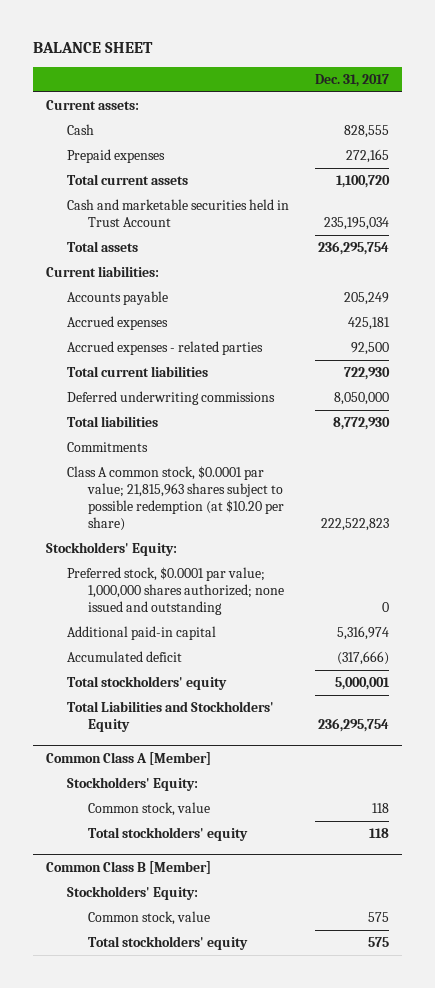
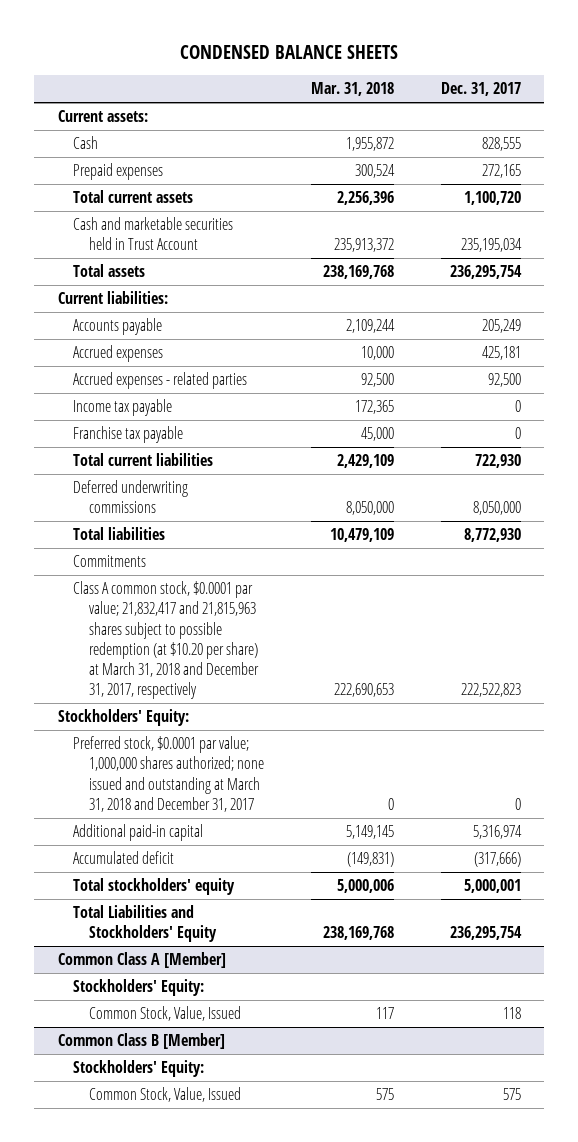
- BALANCE SHEET
+ CONDENSED BALANCE SHEETS
- | Dec. 31, 2017
+ | Mar. 31, 2018 | Dec. 31, 2017
+ Income tax payable | 172,365 | 0
+ Franchise tax payable | 45,000 | 0
- Class A common stock, $0.0001 par value; 21,815,963 shares subject to possible redemption (at $10.20 per share) | 222,522,823
+ Class A common stock, $0.0001 par value; 21,832,417 and 21,815,963 shares subject to possible redemption (at $10.20 per share) at March 31, 2018 and December 31, 2017, respectively | 222,690,653 | 222,522,823
- Preferred stock, $0.0001 par value; 1,000,000 shares authorized; none issued and outstanding | 0
+ Preferred stock, $0.0001 par value; 1,000,000 shares authorized; none issued and outstanding at March 31, 2018 and December 31, 2017 | 0 | 0
@ Common Class A [Member]
- Common stock, value | 118
- Total stockholders' equity | 118
+ Common Stock, Value, Issued | 117 | 118
@ Common Class B [Member]
- Common stock, value | 575
- Total stockholders' equity | 575
+ Common Stock, Value, Issued | 575 | 575

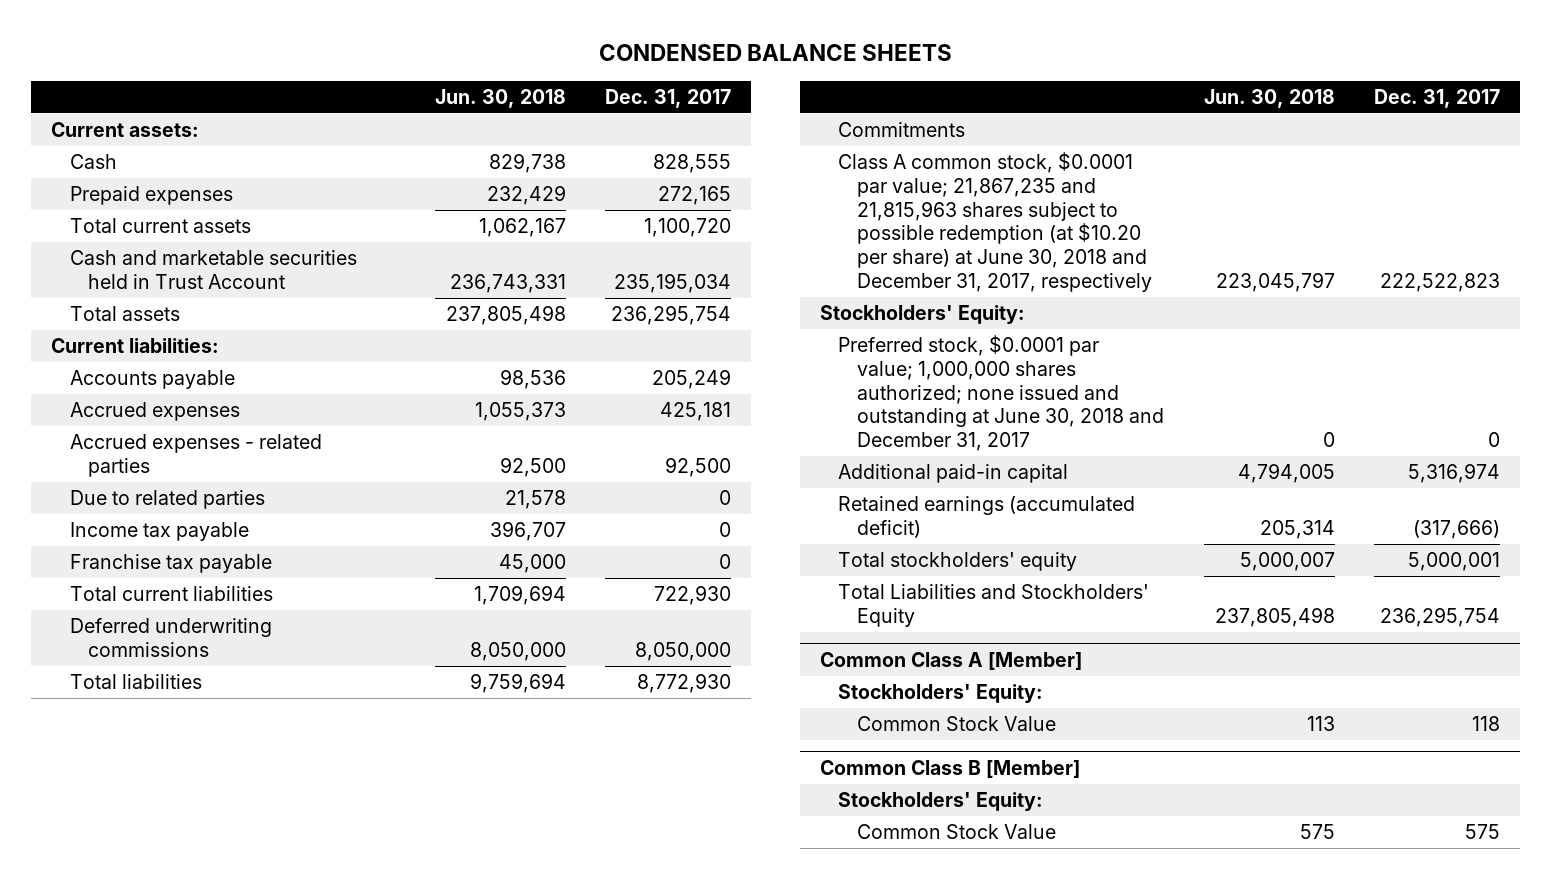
- | Mar. 31, 2018 | Dec. 31, 2017
+ | Jun. 30, 2018 | Dec. 31, 2017
+ Due to related parties | 21,578 | 0
- Class A common stock, $0.0001 par value; 21,832,417 and 21,815,963 shares subject to possible redemption (at $10.20 per share) at March 31, 2018 and December 31, 2017, respectively | 222,690,653 | 222,522,823
+ Class A common stock, $0.0001 par value; 21,867,235 and 21,815,963 shares subject to possible redemption (at $10.20 per share) at June 30, 2018 and December 31, 2017, respectively | 223,045,797 | 222,522,823
- Preferred stock, $0.0001 par value; 1,000,000 shares authorized; none issued and outstanding at March 31, 2018 and December 31, 2017 | 0 | 0
+ Preferred stock, $0.0001 par value; 1,000,000 shares authorized; none issued and outstanding at June 30, 2018 and December 31, 2017 | 0 | 0
- Accumulated deficit | (149,831) | (317,666)
+ Retained earnings (accumulated deficit) | 205,314 | (317,666)
@ Common Class A [Member]
- Common Stock, Value, Issued | 117 | 118
+ Common Stock Value | 113 | 118
@ Common Class B [Member]
- Common Stock, Value, Issued | 575 | 575
+ Common Stock Value | 575 | 575

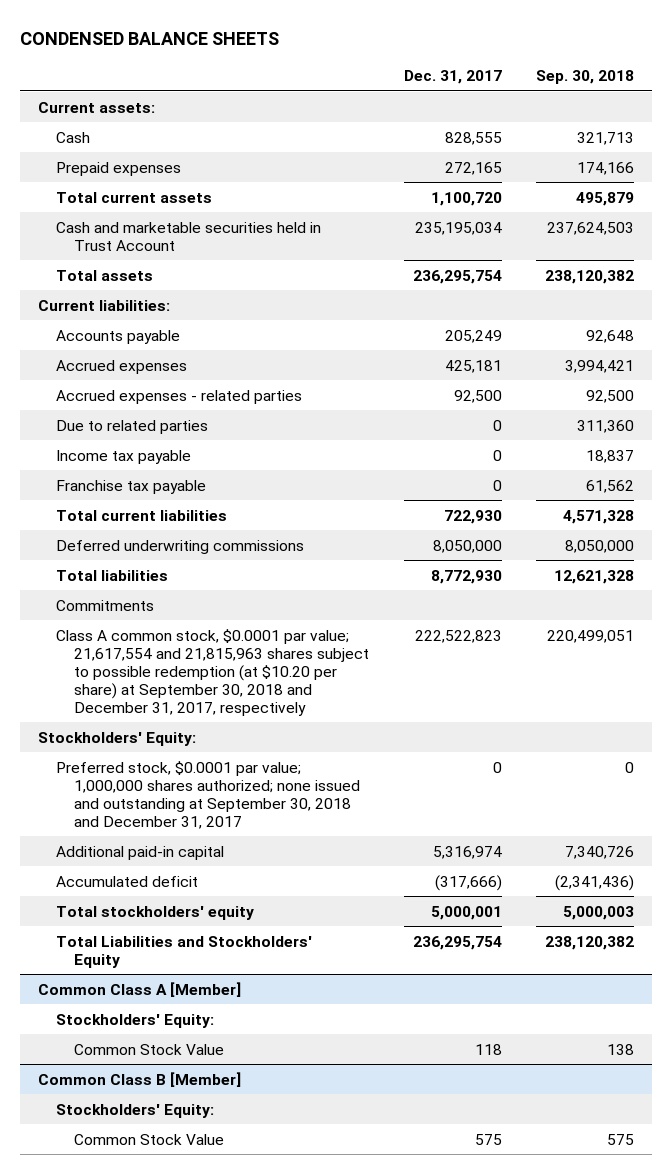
- | Jun. 30, 2018 | Dec. 31, 2017
+ | Dec. 31, 2017 | Sep. 30, 2018
- Class A common stock, $0.0001 par value; 21,867,235 and 21,815,963 shares subject to possible redemption (at $10.20 per share) at June 30, 2018 and December 31, 2017, respectively | 223,045,797 | 222,522,823
+ Class A common stock, $0.0001 par value; 21,617,554 and 21,815,963 shares subject to possible redemption (at $10.20 per share) at September 30, 2018 and December 31, 2017, respectively | 222,522,823 | 220,499,051
- Preferred stock, $0.0001 par value; 1,000,000 shares authorized; none issued and outstanding at June 30, 2018 and December 31, 2017 | 0 | 0
+ Preferred stock, $0.0001 par value; 1,000,000 shares authorized; none issued and outstanding at September 30, 2018 and December 31, 2017 | 0 | 0
- Retained earnings (accumulated deficit) | 205,314 | (317,666)
+ Accumulated deficit | (317,666) | (2,341,436)

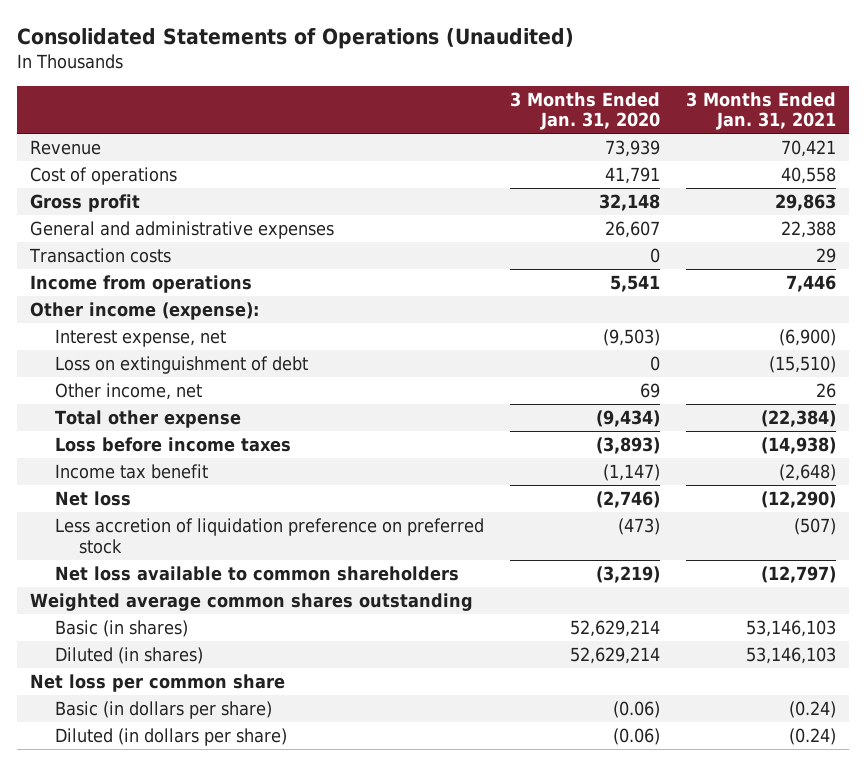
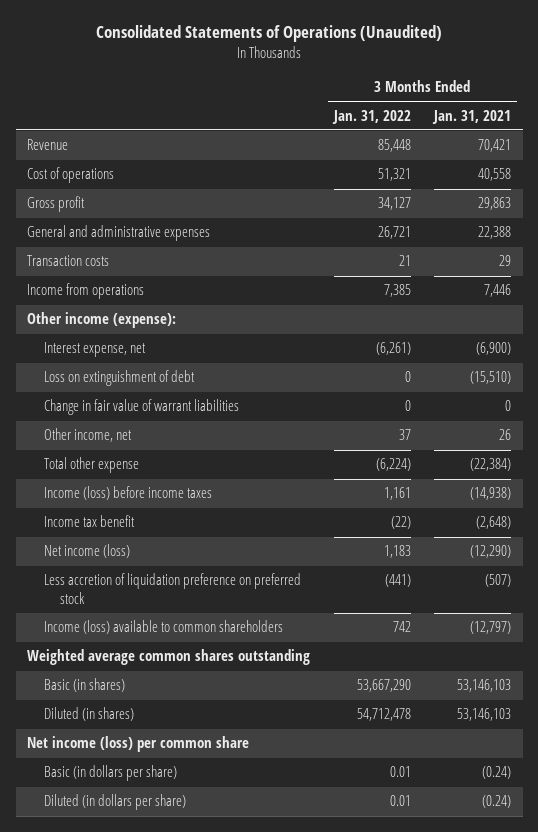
- | 3 Months Ended Jan. 31, 2020 | 3 Months Ended Jan. 31, 2021
+ | 3 Months Ended Jan. 31, 2022 | 3 Months Ended Jan. 31, 2021
+ Change in fair value of warrant liabilities | 0 | 0
- Loss before income taxes | (3,893) | (14,938)
+ Income (loss) before income taxes | 1,161 | (14,938)
- Net loss | (2,746) | (12,290)
+ Net income (loss) | 1,183 | (12,290)
- Net loss available to common shareholders | (3,219) | (12,797)
+ Income (loss) available to common shareholders | 742 | (12,797)
- Net loss per common share
+ Net income (loss) per common share

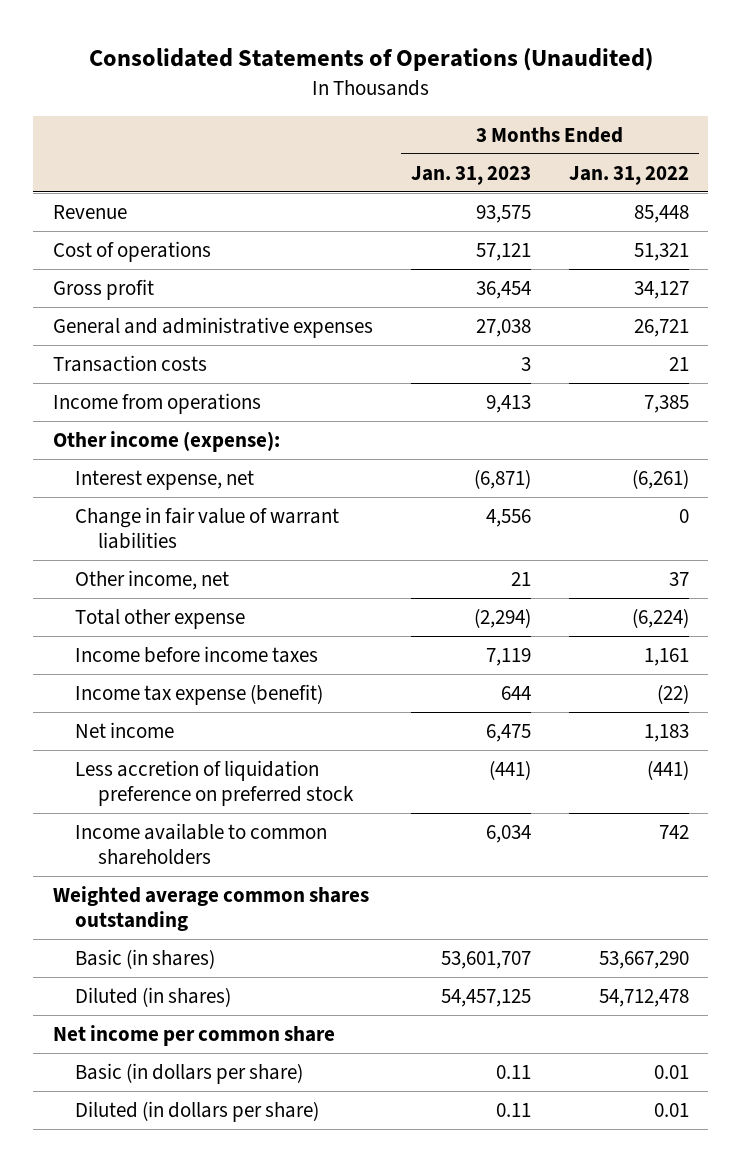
- | 3 Months Ended Jan. 31, 2022 | 3 Months Ended Jan. 31, 2021
+ | 3 Months Ended Jan. 31, 2023 | 3 Months Ended Jan. 31, 2022
- Loss on extinguishment of debt | 0 | (15,510)
- Income (loss) before income taxes | 1,161 | (14,938)
- Income tax benefit | (22) | (2,648)
- Net income (loss) | 1,183 | (12,290)
+ Income before income taxes | 7,119 | 1,161
+ Income tax expense (benefit) | 644 | (22)
+ Net income | 6,475 | 1,183
- Income (loss) available to common shareholders | 742 | (12,797)
+ Income available to common shareholders | 6,034 | 742
- Net income (loss) per common share
+ Net income per common share

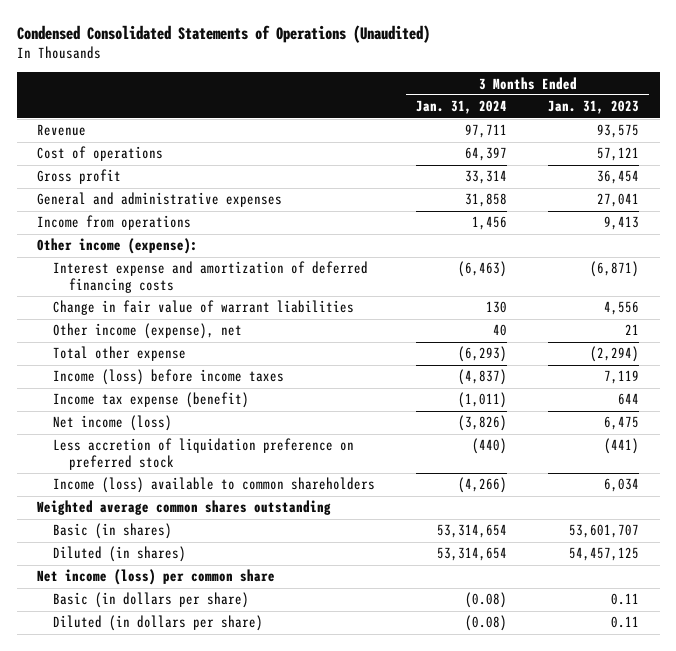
- Consolidated Statements of Operations (Unaudited)
+ Condensed Consolidated Statements of Operations (Unaudited)
- | 3 Months Ended Jan. 31, 2023 | 3 Months Ended Jan. 31, 2022
+ | 3 Months Ended Jan. 31, 2024 | 3 Months Ended Jan. 31, 2023
- General and administrative expenses | 27,038 | 26,721
- Transaction costs | 3 | 21
+ General and administrative expenses | 31,858 | 27,041
- Interest expense, net | (6,871) | (6,261)
+ Interest expense and amortization of deferred financing costs | (6,463) | (6,871)
- Other income, net | 21 | 37
+ Other income (expense), net | 40 | 21
- Income before income taxes | 7,119 | 1,161
+ Income (loss) before income taxes | (4,837) | 7,119
- Net income | 6,475 | 1,183
+ Net income (loss) | (3,826) | 6,475
- Income available to common shareholders | 6,034 | 742
+ Income (loss) available to common shareholders | (4,266) | 6,034
- Net income per common share
+ Net income (loss) per common share

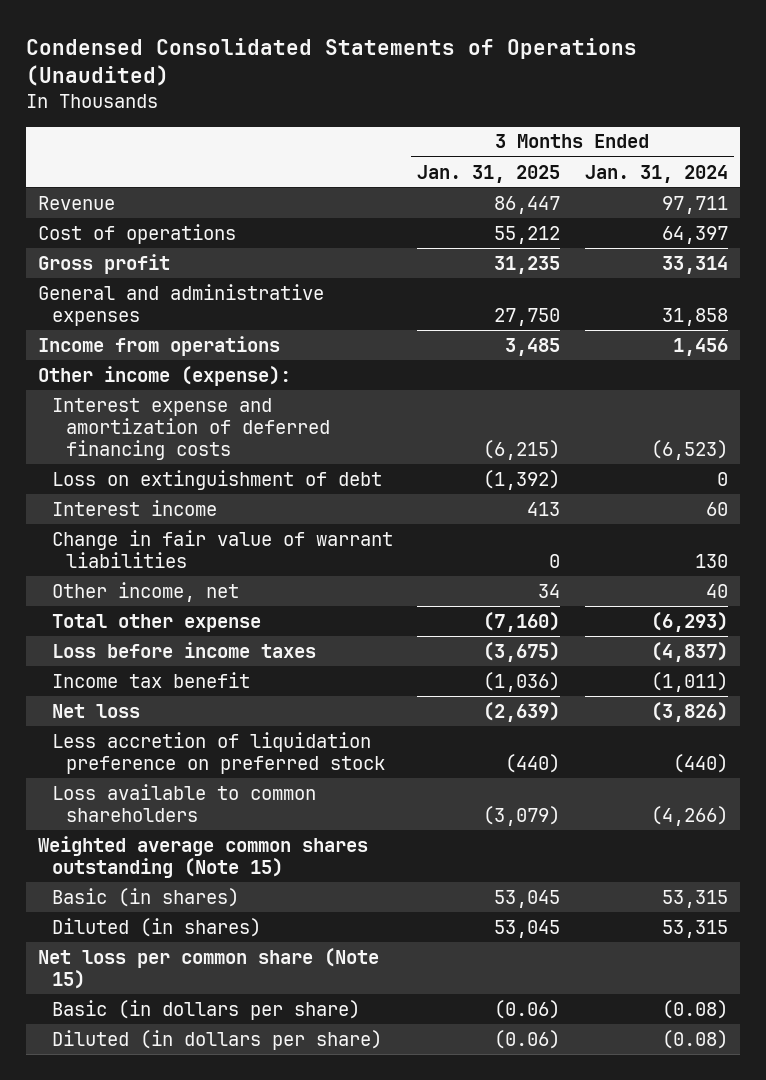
- | 3 Months Ended Jan. 31, 2024 | 3 Months Ended Jan. 31, 2023
+ | 3 Months Ended Jan. 31, 2025 | 3 Months Ended Jan. 31, 2024
- Interest expense and amortization of deferred financing costs | (6,463) | (6,871)
+ Interest expense and amortization of deferred financing costs | (6,215) | (6,523)
+ Loss on extinguishment of debt | (1,392) | 0
+ Interest income | 413 | 60
- Other income (expense), net | 40 | 21
+ Other income, net | 34 | 40
- Income (loss) before income taxes | (4,837) | 7,119
- Income tax expense (benefit) | (1,011) | 644
- Net income (loss) | (3,826) | 6,475
+ Loss before income taxes | (3,675) | (4,837)
+ Income tax benefit | (1,036) | (1,011)
+ Net loss | (2,639) | (3,826)
- Income (loss) available to common shareholders | (4,266) | 6,034
- Weighted average common shares outstanding
- Basic (in shares) | 53,314,654 | 53,601,707
- Diluted (in shares) | 53,314,654 | 54,457,125
- Net income (loss) per common share
+ Loss available to common shareholders | (3,079) | (4,266)
+ Weighted average common shares outstanding (Note 15)
+ Basic (in shares) | 53,045 | 53,315
+ Diluted (in shares) | 53,045 | 53,315
+ Net loss per common share (Note 15)

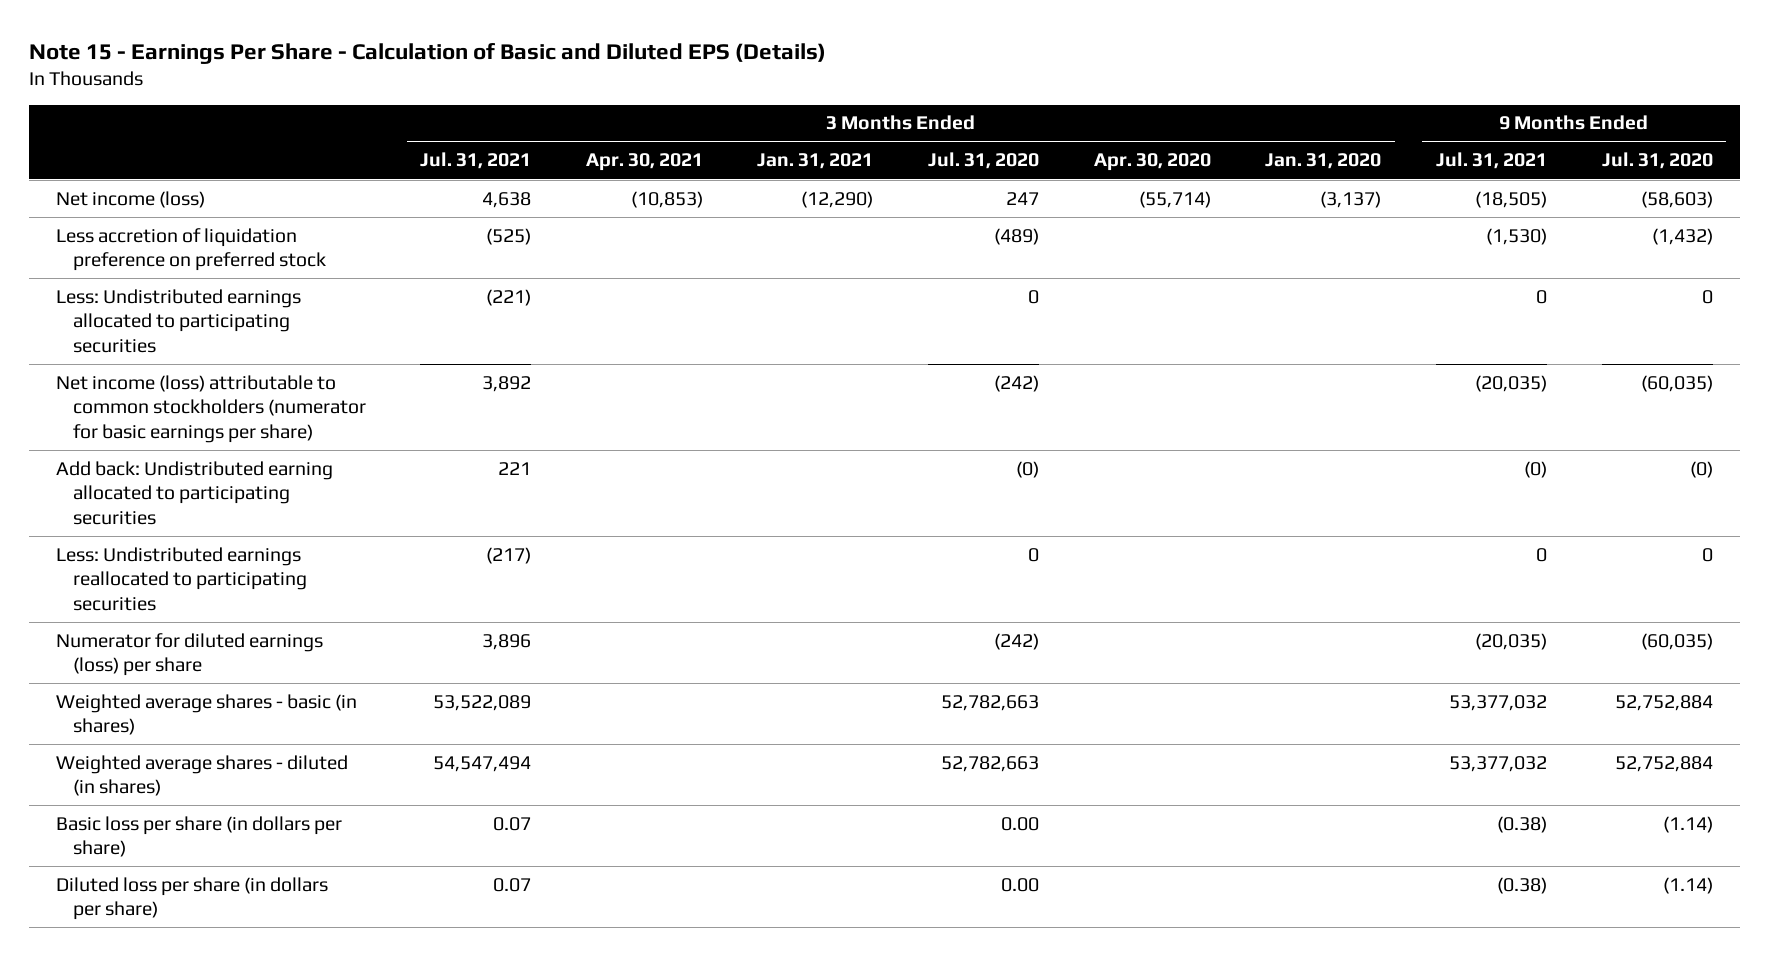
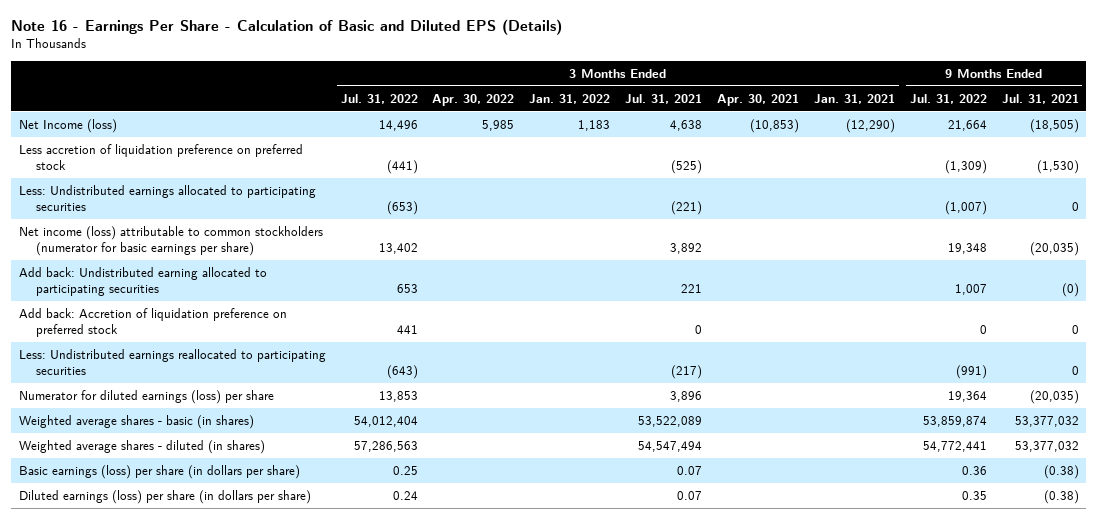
- Note 15 - Earnings Per Share - Calculation of Basic and Diluted EPS (Details)
+ Note 16 - Earnings Per Share - Calculation of Basic and Diluted EPS (Details)
- | 3 Months Ended Jul. 31, 2021 | 3 Months Ended Apr. 30, 2021 | 3 Months Ended Jan. 31, 2021 | 3 Months Ended Jul. 31, 2020 | 3 Months Ended Apr. 30, 2020 | 3 Months Ended Jan. 31, 2020 | 9 Months Ended Jul. 31, 2021 | 9 Months Ended Jul. 31, 2020
+ | 3 Months Ended Jul. 31, 2022 | 3 Months Ended Apr. 30, 2022 | 3 Months Ended Jan. 31, 2022 | 3 Months Ended Jul. 31, 2021 | 3 Months Ended Apr. 30, 2021 | 3 Months Ended Jan. 31, 2021 | 9 Months Ended Jul. 31, 2022 | 9 Months Ended Jul. 31, 2021
- Net income (loss) | 4,638 | (10,853) | (12,290) | 247 | (55,714) | (3,137) | (18,505) | (58,603)
+ Net Income (loss) | 14,496 | 5,985 | 1,183 | 4,638 | (10,853) | (12,290) | 21,664 | (18,505)
+ Add back: Accretion of liquidation preference on preferred stock | 441 | | | 0 | | | 0 | 0
- Basic loss per share (in dollars per share) | 0.07 | | | 0.00 | | | (0.38) | (1.14)
- Diluted loss per share (in dollars per share) | 0.07 | | | 0.00 | | | (0.38) | (1.14)
+ Basic earnings (loss) per share (in dollars per share) | 0.25 | | | 0.07 | | | 0.36 | (0.38)
+ Diluted earnings (loss) per share (in dollars per share) | 0.24 | | | 0.07 | | | 0.35 | (0.38)

